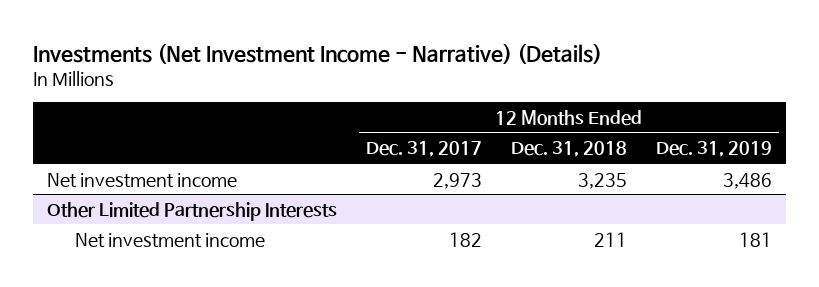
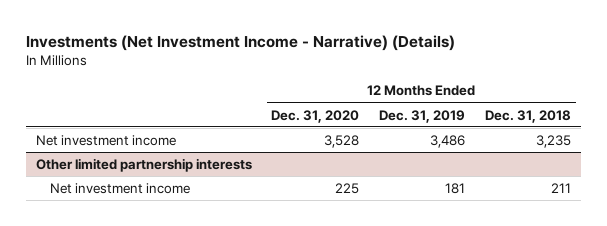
- | 12 Months Ended Dec. 31, 2017 | 12 Months Ended Dec. 31, 2018 | 12 Months Ended Dec. 31, 2019
+ | 12 Months Ended Dec. 31, 2020 | 12 Months Ended Dec. 31, 2019 | 12 Months Ended Dec. 31, 2018
- Other Limited Partnership Interests
+ Other limited partnership interests

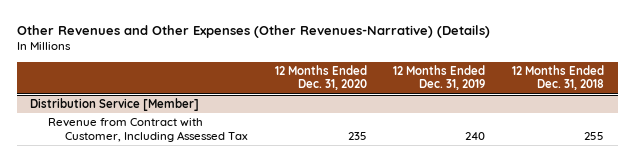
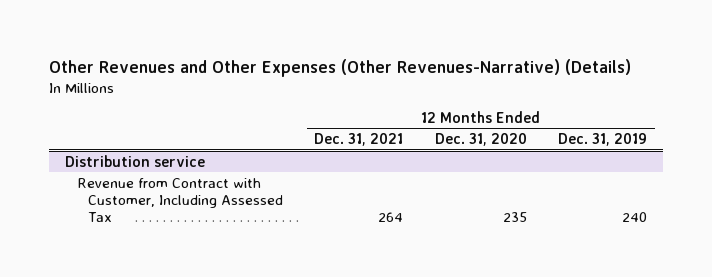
- | 12 Months Ended Dec. 31, 2020 | 12 Months Ended Dec. 31, 2019 | 12 Months Ended Dec. 31, 2018
+ | 12 Months Ended Dec. 31, 2021 | 12 Months Ended Dec. 31, 2020 | 12 Months Ended Dec. 31, 2019
- Distribution Service [Member]
+ Distribution service

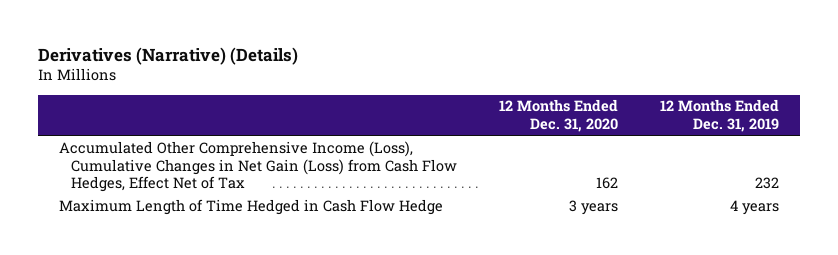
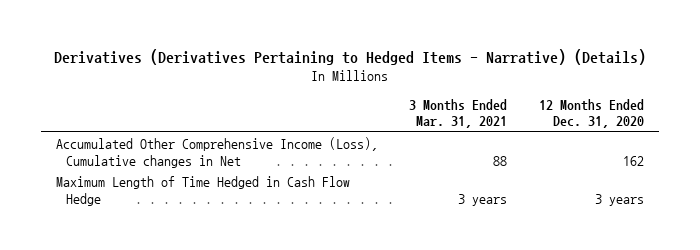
- Derivatives (Narrative) (Details)
+ Derivatives (Derivatives Pertaining to Hedged Items - Narrative) (Details)
- | 12 Months Ended Dec. 31, 2020 | 12 Months Ended Dec. 31, 2019
+ | 3 Months Ended Mar. 31, 2021 | 12 Months Ended Dec. 31, 2020
- Accumulated Other Comprehensive Income (Loss), Cumulative Changes in Net Gain (Loss) from Cash Flow Hedges, Effect Net of Tax | 162 | 232
+ Accumulated Other Comprehensive Income (Loss), Cumulative changes in Net | 88 | 162

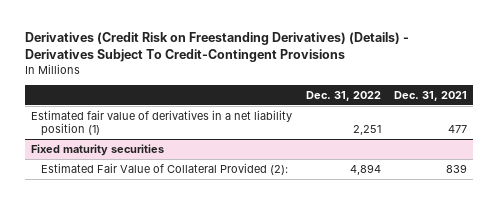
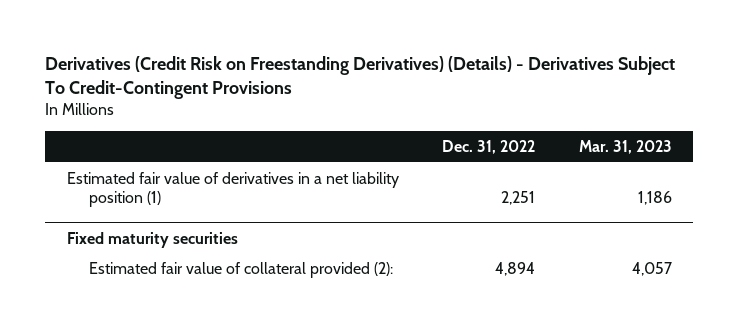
- | Dec. 31, 2022 | Dec. 31, 2021
+ | Dec. 31, 2022 | Mar. 31, 2023
@ Fixed maturity securities
- Estimated Fair Value of Collateral Provided (2): | 4,894 | 839
+ Estimated fair value of collateral provided (2): | 4,894 | 4,057

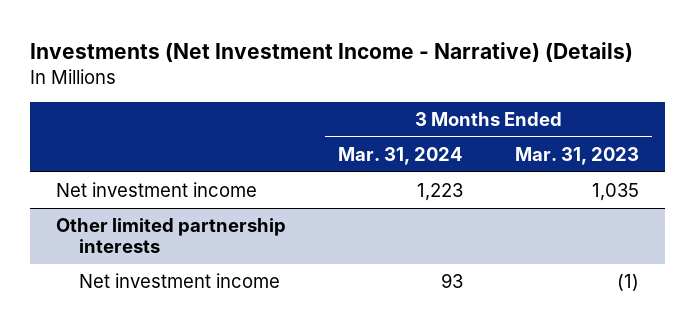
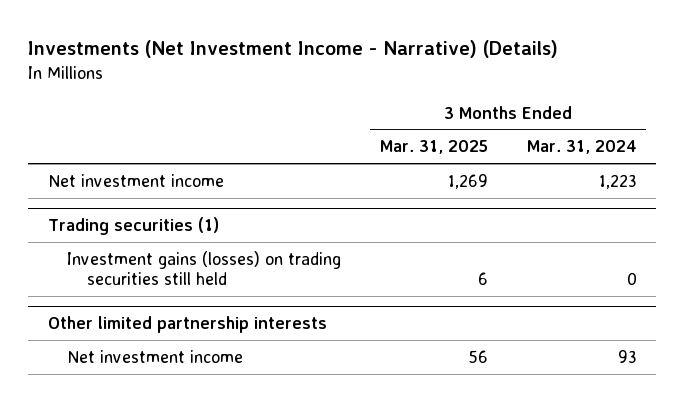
- | 3 Months Ended Mar. 31, 2024 | 3 Months Ended Mar. 31, 2023
+ | 3 Months Ended Mar. 31, 2025 | 3 Months Ended Mar. 31, 2024
+ Trading securities (1)
+ Investment gains (losses) on trading securities still held | 6 | 0

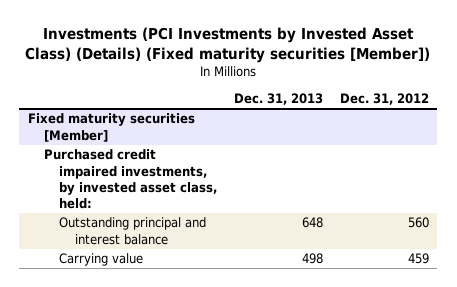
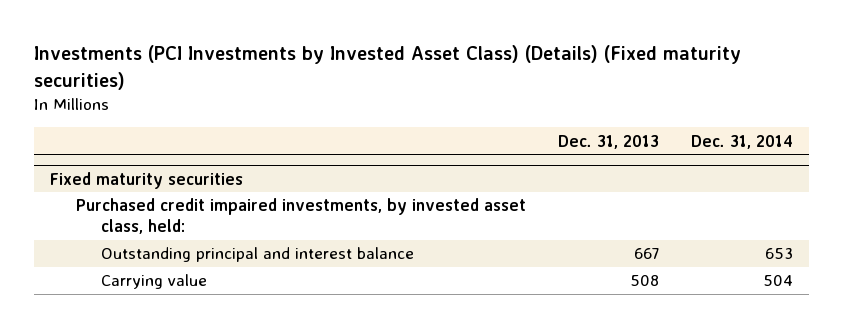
- Investments (PCI Investments by Invested Asset Class) (Details) (Fixed maturity securities [Member])
+ Investments (PCI Investments by Invested Asset Class) (Details) (Fixed maturity securities)
- | Dec. 31, 2013 | Dec. 31, 2012
+ | Dec. 31, 2013 | Dec. 31, 2014
- Fixed maturity securities [Member]
+ Fixed maturity securities
- Outstanding principal and interest balance | 648 | 560
- Carrying value | 498 | 459
+ Outstanding principal and interest balance | 667 | 653
+ Carrying value | 508 | 504

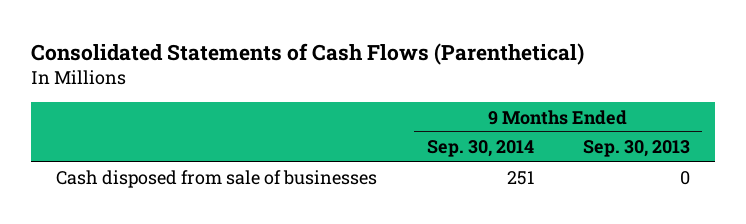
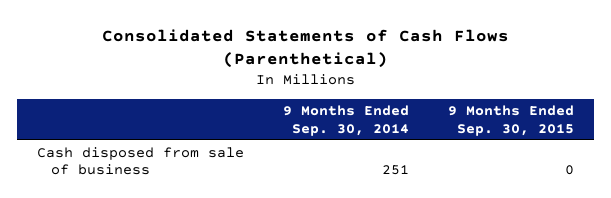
- | 9 Months Ended Sep. 30, 2014 | 9 Months Ended Sep. 30, 2013
+ | 9 Months Ended Sep. 30, 2014 | 9 Months Ended Sep. 30, 2015
- Cash disposed from sale of businesses | 251 | 0
+ Cash disposed from sale of business | 251 | 0

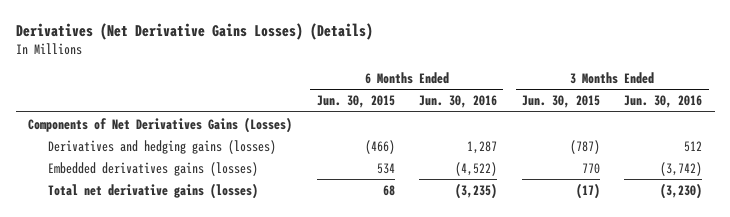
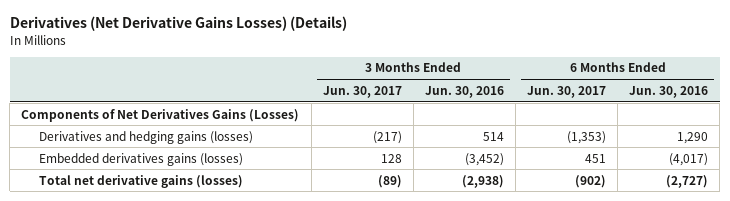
- | 6 Months Ended Jun. 30, 2015 | 6 Months Ended Jun. 30, 2016 | 3 Months Ended Jun. 30, 2015 | 3 Months Ended Jun. 30, 2016
+ | 3 Months Ended Jun. 30, 2017 | 3 Months Ended Jun. 30, 2016 | 6 Months Ended Jun. 30, 2017 | 6 Months Ended Jun. 30, 2016
- Derivatives and hedging gains (losses) | (466) | 1,287 | (787) | 512
- Embedded derivatives gains (losses) | 534 | (4,522) | 770 | (3,742)
- Total net derivative gains (losses) | 68 | (3,235) | (17) | (3,230)
+ Derivatives and hedging gains (losses) | (217) | 514 | (1,353) | 1,290
+ Embedded derivatives gains (losses) | 128 | (3,452) | 451 | (4,017)
+ Total net derivative gains (losses) | (89) | (2,938) | (902) | (2,727)

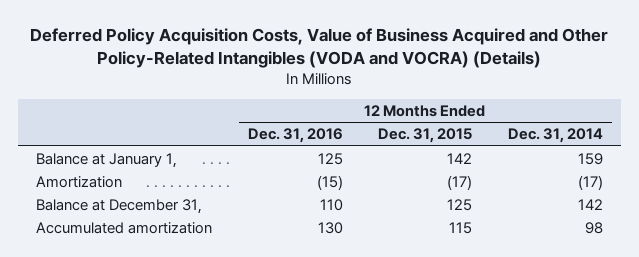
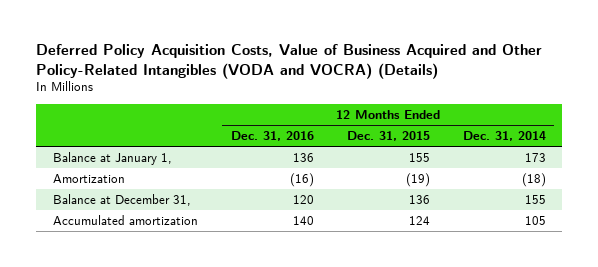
- Balance at January 1, | 125 | 142 | 159
- Amortization | (15) | (17) | (17)
- Balance at December 31, | 110 | 125 | 142
- Accumulated amortization | 130 | 115 | 98
+ Balance at January 1, | 136 | 155 | 173
+ Amortization | (16) | (19) | (18)
+ Balance at December 31, | 120 | 136 | 155
+ Accumulated amortization | 140 | 124 | 105

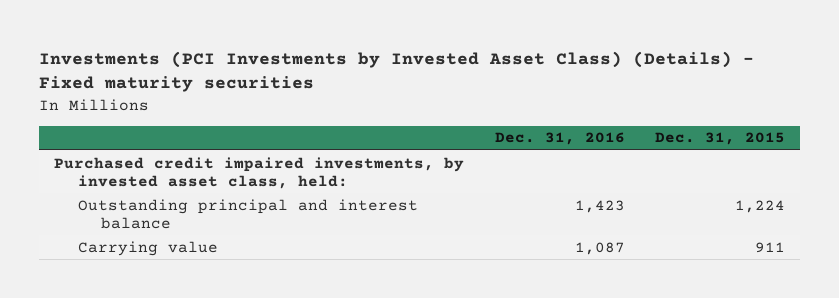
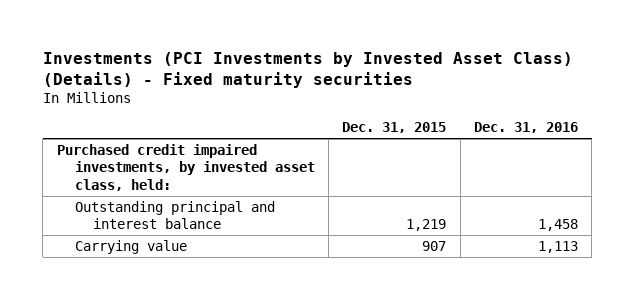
- | Dec. 31, 2016 | Dec. 31, 2015
+ | Dec. 31, 2015 | Dec. 31, 2016
- Outstanding principal and interest balance | 1,423 | 1,224
- Carrying value | 1,087 | 911
+ Outstanding principal and interest balance | 1,219 | 1,458
+ Carrying value | 907 | 1,113

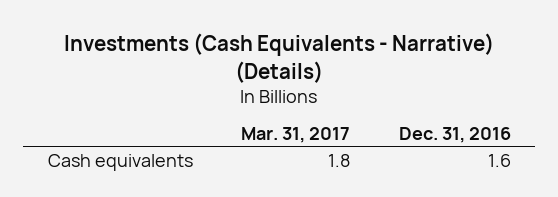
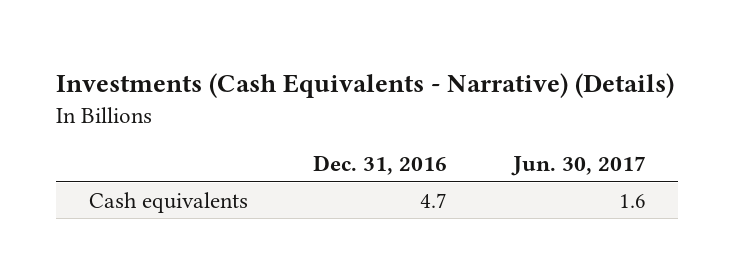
- | Mar. 31, 2017 | Dec. 31, 2016
+ | Dec. 31, 2016 | Jun. 30, 2017
- Cash equivalents | 1.8 | 1.6
+ Cash equivalents | 4.7 | 1.6

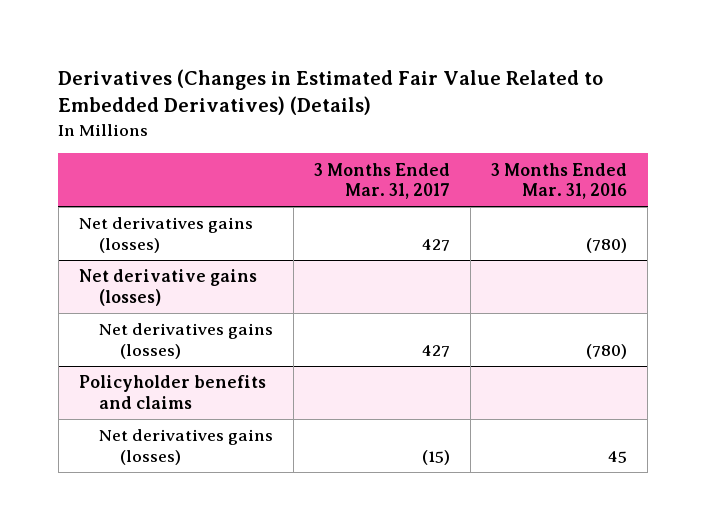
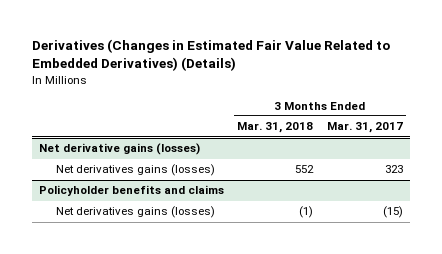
- | 3 Months Ended Mar. 31, 2017 | 3 Months Ended Mar. 31, 2016
+ | 3 Months Ended Mar. 31, 2018 | 3 Months Ended Mar. 31, 2017
- Net derivatives gains (losses) | 427 | (780)
@ Net derivative gains (losses)
- Net derivatives gains (losses) | 427 | (780)
+ Net derivatives gains (losses) | 552 | 323

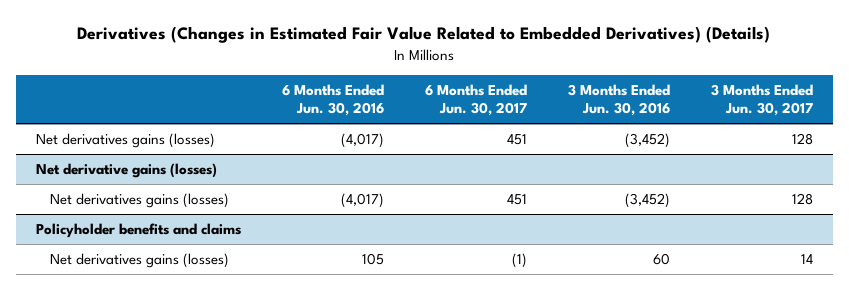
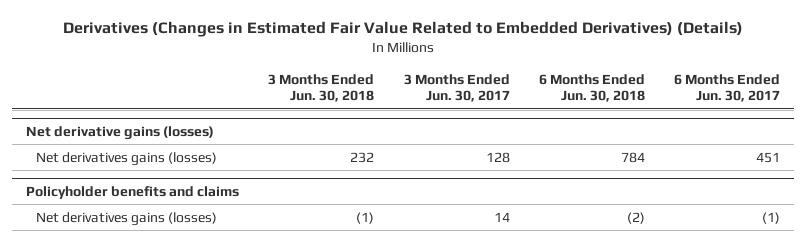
- | 6 Months Ended Jun. 30, 2016 | 6 Months Ended Jun. 30, 2017 | 3 Months Ended Jun. 30, 2016 | 3 Months Ended Jun. 30, 2017
+ | 3 Months Ended Jun. 30, 2018 | 3 Months Ended Jun. 30, 2017 | 6 Months Ended Jun. 30, 2018 | 6 Months Ended Jun. 30, 2017
- Net derivatives gains (losses) | (4,017) | 451 | (3,452) | 128

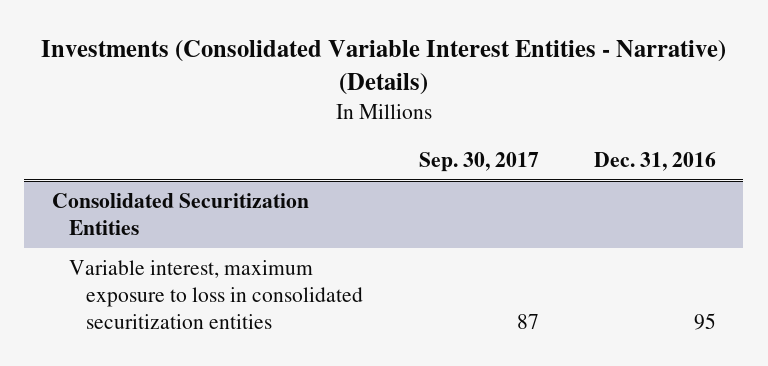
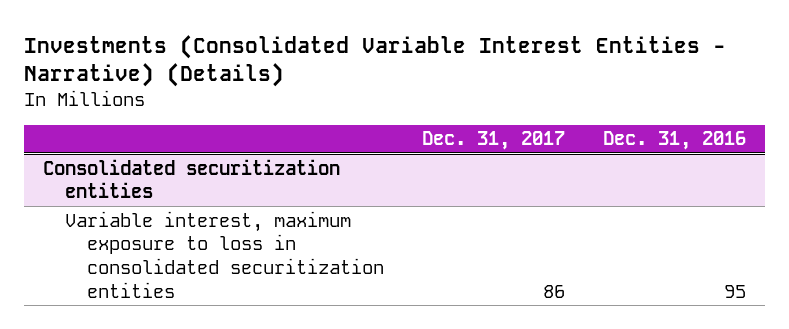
- | Sep. 30, 2017 | Dec. 31, 2016
+ | Dec. 31, 2017 | Dec. 31, 2016
- Consolidated Securitization Entities
+ Consolidated securitization entities

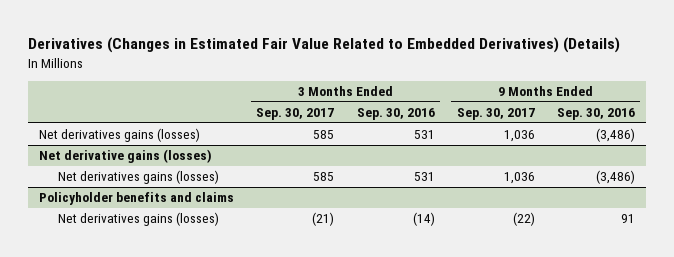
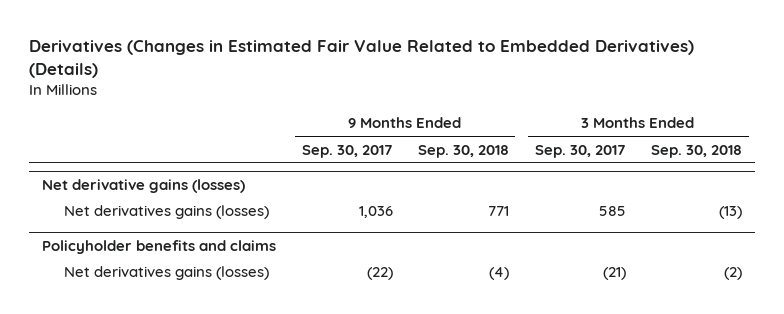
- | 3 Months Ended Sep. 30, 2017 | 3 Months Ended Sep. 30, 2016 | 9 Months Ended Sep. 30, 2017 | 9 Months Ended Sep. 30, 2016
+ | 9 Months Ended Sep. 30, 2017 | 9 Months Ended Sep. 30, 2018 | 3 Months Ended Sep. 30, 2017 | 3 Months Ended Sep. 30, 2018
- Net derivatives gains (losses) | 585 | 531 | 1,036 | (3,486)

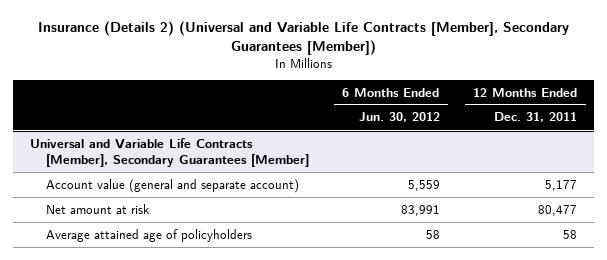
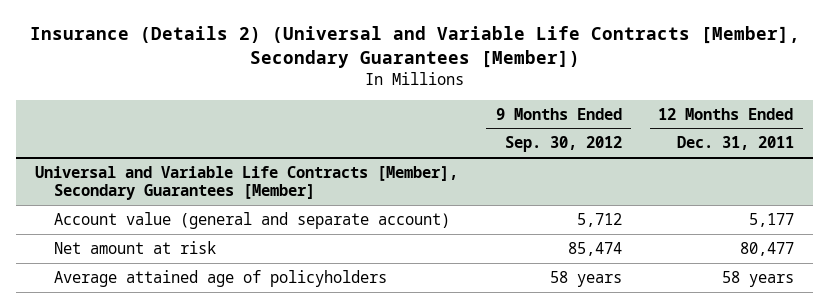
- | 6 Months Ended Jun. 30, 2012 | 12 Months Ended Dec. 31, 2011
+ | 9 Months Ended Sep. 30, 2012 | 12 Months Ended Dec. 31, 2011
@ Universal and Variable Life Contracts [Member], Secondary Guarantees [Member]
- Average attained age of policyholders | 58 | 58
+ Average attained age of policyholders | 58 years | 58 years

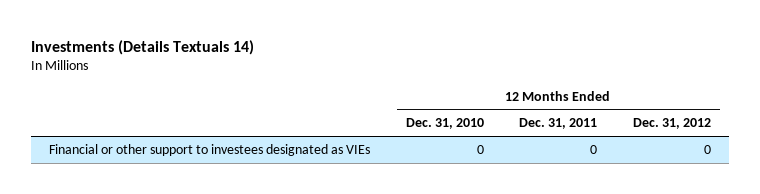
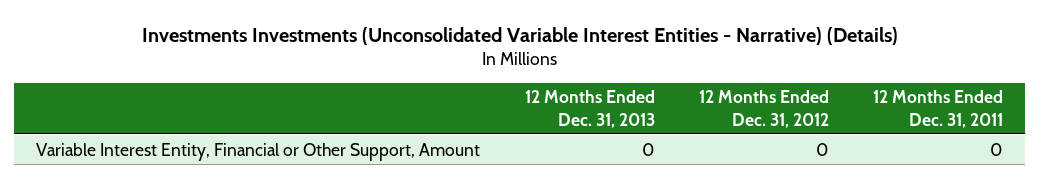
- Investments (Details Textuals 14)
+ Investments Investments (Unconsolidated Variable Interest Entities - Narrative) (Details)
- | 12 Months Ended Dec. 31, 2010 | 12 Months Ended Dec. 31, 2011 | 12 Months Ended Dec. 31, 2012
+ | 12 Months Ended Dec. 31, 2013 | 12 Months Ended Dec. 31, 2012 | 12 Months Ended Dec. 31, 2011
- Financial or other support to investees designated as VIEs | 0 | 0 | 0
+ Variable Interest Entity, Financial or Other Support, Amount | 0 | 0 | 0

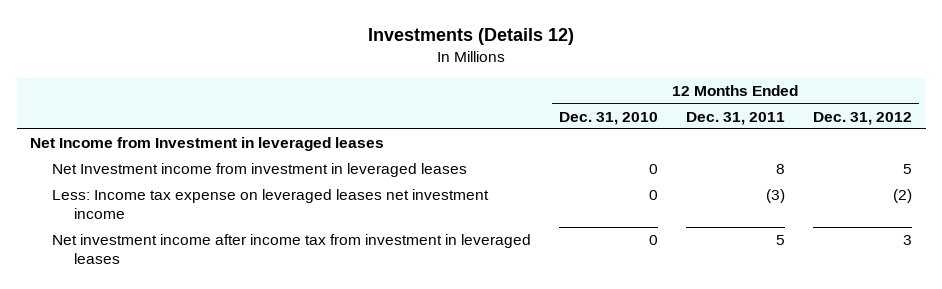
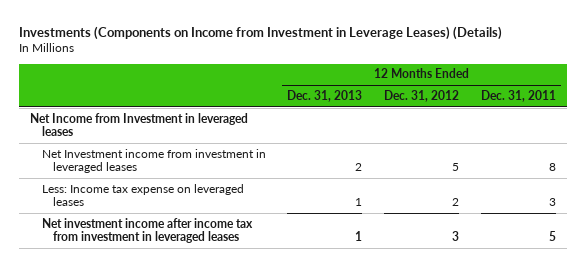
- Investments (Details 12)
+ Investments (Components on Income from Investment in Leverage Leases) (Details)
- | 12 Months Ended Dec. 31, 2010 | 12 Months Ended Dec. 31, 2011 | 12 Months Ended Dec. 31, 2012
+ | 12 Months Ended Dec. 31, 2013 | 12 Months Ended Dec. 31, 2012 | 12 Months Ended Dec. 31, 2011
- Less: Income tax expense on leveraged leases net investment income | 0 | (3) | (2)
+ Less: Income tax expense on leveraged leases | 1 | 2 | 3

